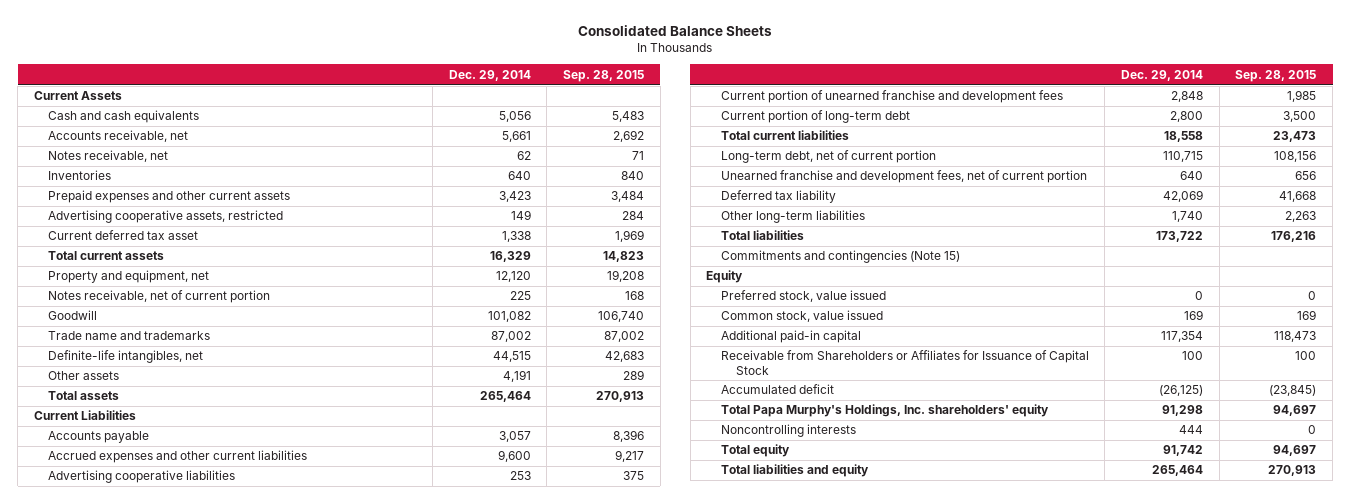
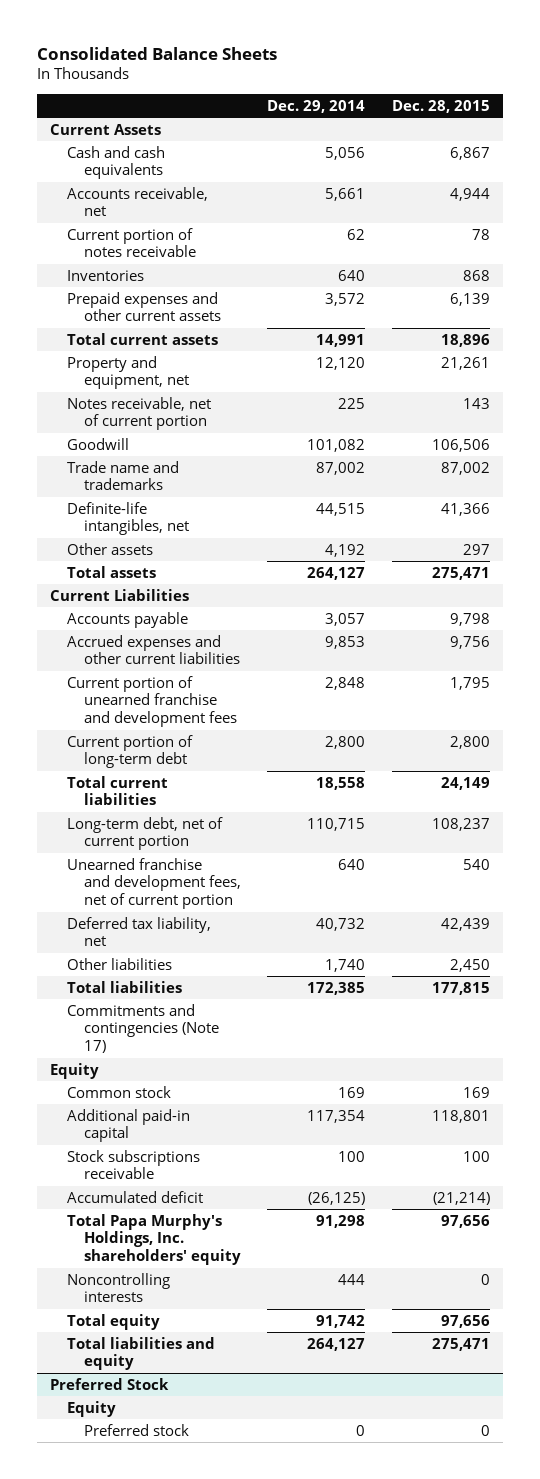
- | Dec. 29, 2014 | Sep. 28, 2015
+ | Dec. 29, 2014 | Dec. 28, 2015
- Notes receivable, net | 62 | 71
+ Current portion of notes receivable | 62 | 78
- Prepaid expenses and other current assets | 3,423 | 3,484
- Advertising cooperative assets, restricted | 149 | 284
- Current deferred tax asset | 1,338 | 1,969
- Total current assets | 16,329 | 14,823
+ Prepaid expenses and other current assets | 3,572 | 6,139
+ Total current assets | 14,991 | 18,896
- Other assets | 4,191 | 289
- Total assets | 265,464 | 270,913
+ Other assets | 4,192 | 297
+ Total assets | 264,127 | 275,471
- Accrued expenses and other current liabilities | 9,600 | 9,217
- Advertising cooperative liabilities | 253 | 375
+ Accrued expenses and other current liabilities | 9,853 | 9,756
- Deferred tax liability | 42,069 | 41,668
- Other long-term liabilities | 1,740 | 2,263
- Total liabilities | 173,722 | 176,216
- Commitments and contingencies (Note 15)
+ Deferred tax liability, net | 40,732 | 42,439
+ Other liabilities | 1,740 | 2,450
+ Total liabilities | 172,385 | 177,815
+ Commitments and contingencies (Note 17)
- Preferred stock, value issued | 0 | 0
- Common stock, value issued | 169 | 169
+ Common stock | 169 | 169
- Receivable from Shareholders or Affiliates for Issuance of Capital Stock | 100 | 100
+ Stock subscriptions receivable | 100 | 100
- Total liabilities and equity | 265,464 | 270,913
+ Total liabilities and equity | 264,127 | 275,471
+ Preferred Stock
+ Equity
+ Preferred stock | 0 | 0

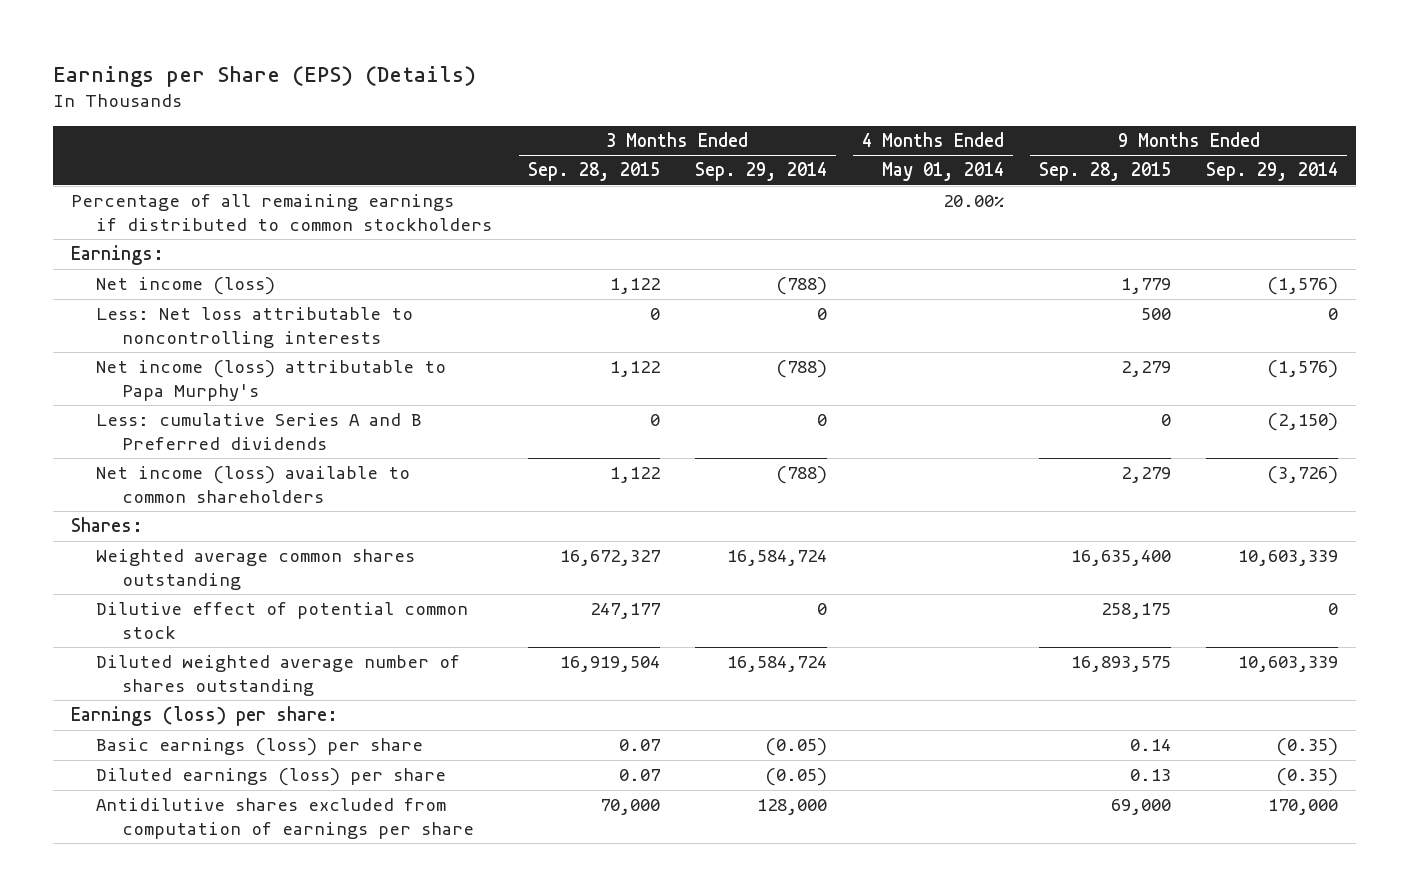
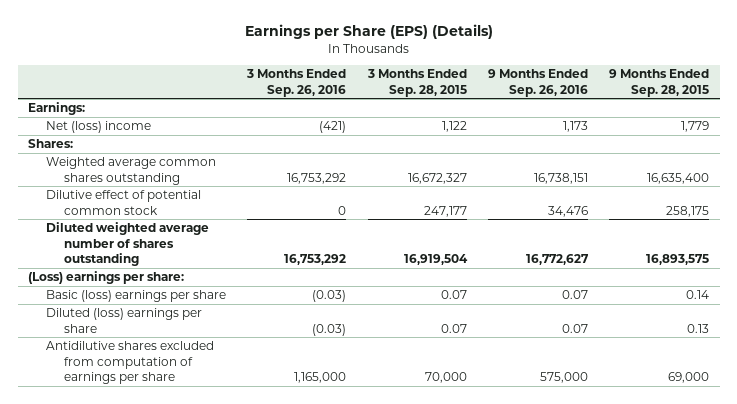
- | 3 Months Ended Sep. 28, 2015 | 3 Months Ended Sep. 29, 2014 | 4 Months Ended May 01, 2014 | 9 Months Ended Sep. 28, 2015 | 9 Months Ended Sep. 29, 2014
+ | 3 Months Ended Sep. 26, 2016 | 3 Months Ended Sep. 28, 2015 | 9 Months Ended Sep. 26, 2016 | 9 Months Ended Sep. 28, 2015
- Percentage of all remaining earnings if distributed to common stockholders | | | 20.00% | |
- Net income (loss) | 1,122 | (788) | | 1,779 | (1,576)
- Less: Net loss attributable to noncontrolling interests | 0 | 0 | | 500 | 0
- Net income (loss) attributable to Papa Murphy's | 1,122 | (788) | | 2,279 | (1,576)
- Less: cumulative Series A and B Preferred dividends | 0 | 0 | | 0 | (2,150)
- Net income (loss) available to common shareholders | 1,122 | (788) | | 2,279 | (3,726)
+ Net (loss) income | (421) | 1,122 | 1,173 | 1,779
- Earnings (loss) per share:
- Basic earnings (loss) per share | 0.07 | (0.05) | | 0.14 | (0.35)
- Diluted earnings (loss) per share | 0.07 | (0.05) | | 0.13 | (0.35)
+ (Loss) earnings per share:
+ Basic (loss) earnings per share | (0.03) | 0.07 | 0.07 | 0.14
+ Diluted (loss) earnings per share | (0.03) | 0.07 | 0.07 | 0.13

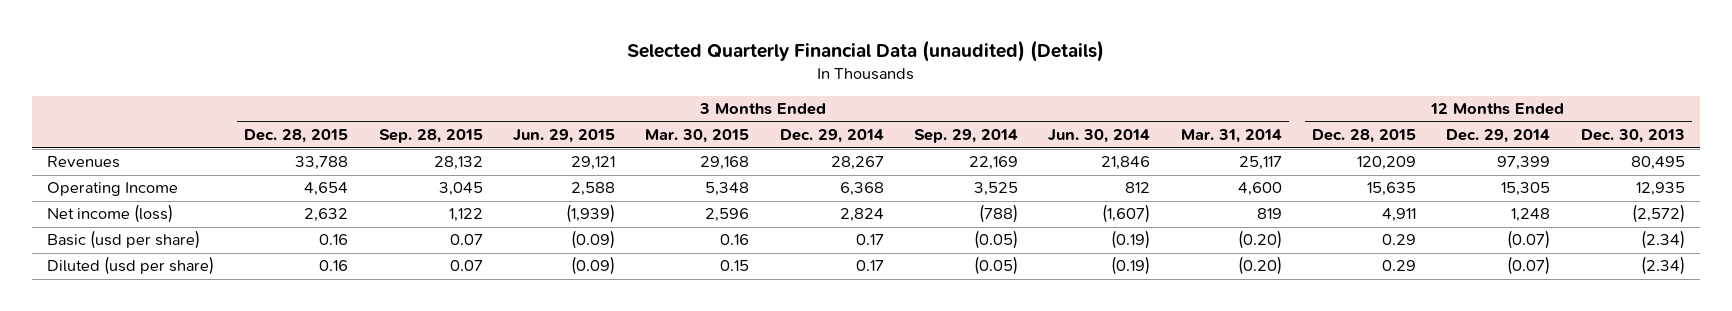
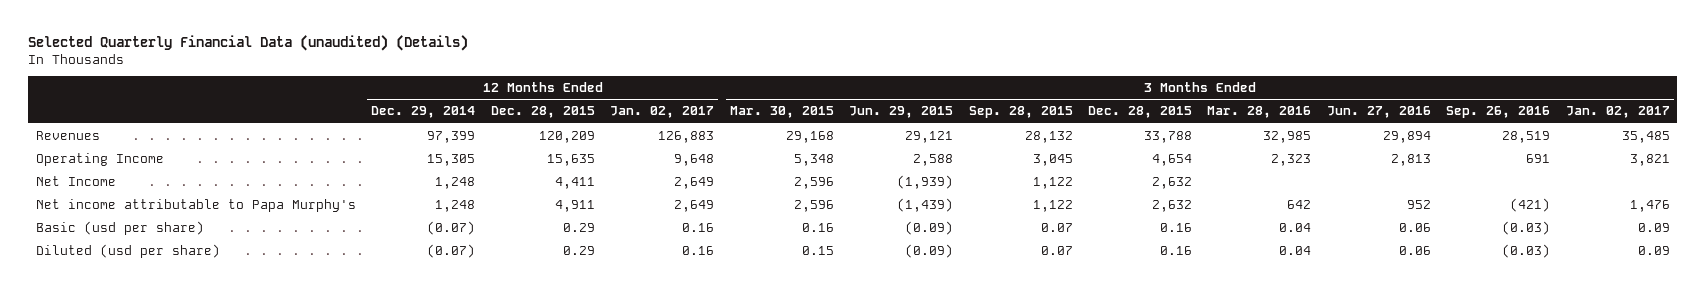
- | 3 Months Ended Dec. 28, 2015 | 3 Months Ended Sep. 28, 2015 | 3 Months Ended Jun. 29, 2015 | 3 Months Ended Mar. 30, 2015 | 3 Months Ended Dec. 29, 2014 | 3 Months Ended Sep. 29, 2014 | 3 Months Ended Jun. 30, 2014 | 3 Months Ended Mar. 31, 2014 | 12 Months Ended Dec. 28, 2015 | 12 Months Ended Dec. 29, 2014 | 12 Months Ended Dec. 30, 2013
+ | 12 Months Ended Dec. 29, 2014 | 12 Months Ended Dec. 28, 2015 | 12 Months Ended Jan. 02, 2017 | 3 Months Ended Mar. 30, 2015 | 3 Months Ended Jun. 29, 2015 | 3 Months Ended Sep. 28, 2015 | 3 Months Ended Dec. 28, 2015 | 3 Months Ended Mar. 28, 2016 | 3 Months Ended Jun. 27, 2016 | 3 Months Ended Sep. 26, 2016 | 3 Months Ended Jan. 02, 2017
- Net income (loss) | 2,632 | 1,122 | (1,939) | 2,596 | 2,824 | (788) | (1,607) | 819 | 4,911 | 1,248 | (2,572)
+ Net Income | 1,248 | 4,411 | 2,649 | 2,596 | (1,939) | 1,122 | 2,632 | | | |
+ Net income attributable to Papa Murphy's | 1,248 | 4,911 | 2,649 | 2,596 | (1,439) | 1,122 | 2,632 | 642 | 952 | (421) | 1,476

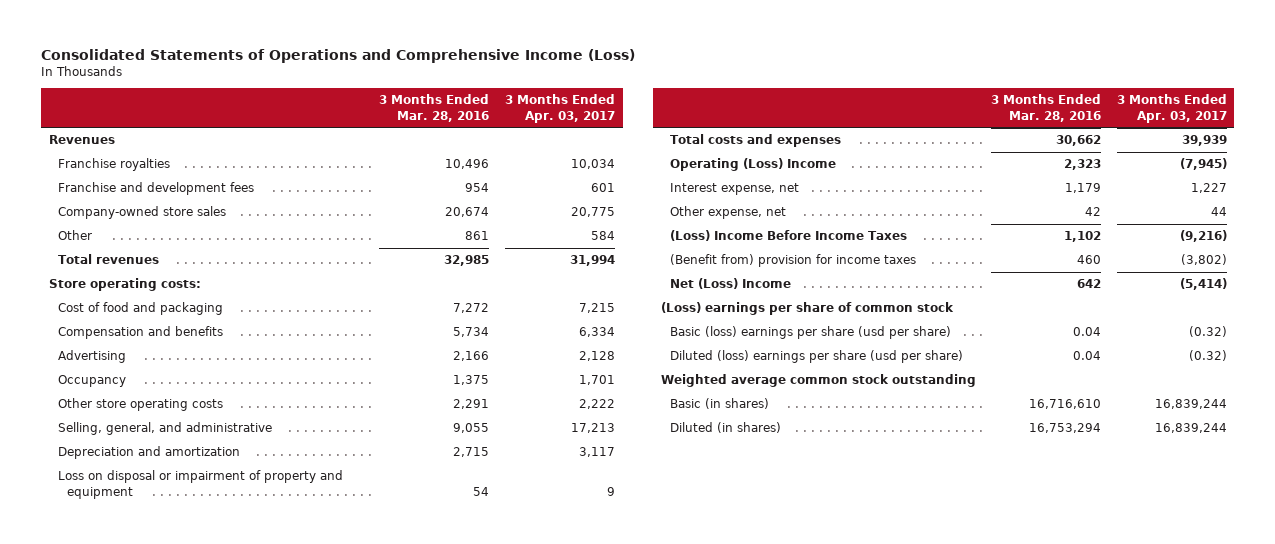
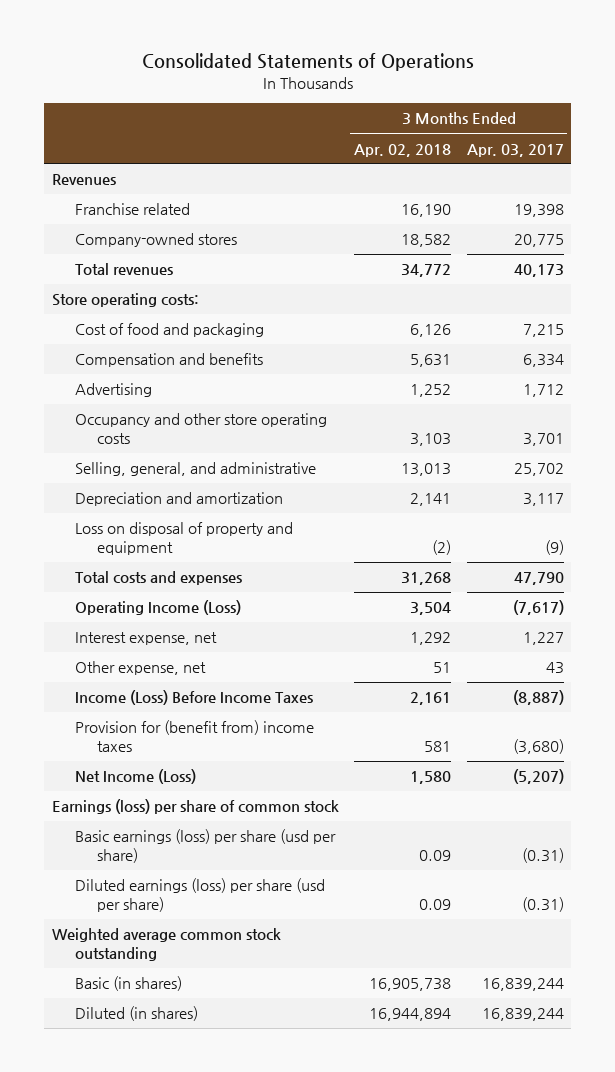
- Consolidated Statements of Operations and Comprehensive Income (Loss)
+ Consolidated Statements of Operations
- | 3 Months Ended Mar. 28, 2016 | 3 Months Ended Apr. 03, 2017
+ | 3 Months Ended Apr. 02, 2018 | 3 Months Ended Apr. 03, 2017
- Franchise royalties | 10,496 | 10,034
- Franchise and development fees | 954 | 601
- Company-owned store sales | 20,674 | 20,775
- Other | 861 | 584
- Total revenues | 32,985 | 31,994
+ Franchise related | 16,190 | 19,398
+ Company-owned stores | 18,582 | 20,775
+ Total revenues | 34,772 | 40,173
- Advertising | 2,166 | 2,128
- Occupancy | 1,375 | 1,701
- Other store operating costs | 2,291 | 2,222
- Selling, general, and administrative | 9,055 | 17,213
+ Advertising | 1,252 | 1,712
+ Occupancy and other store operating costs | 3,103 | 3,701
+ Selling, general, and administrative | 13,013 | 25,702
- Loss on disposal or impairment of property and equipment | 54 | 9
- Total costs and expenses | 30,662 | 39,939
- Operating (Loss) Income | 2,323 | (7,945)
+ Loss on disposal of property and equipment | (2) | (9)
+ Total costs and expenses | 31,268 | 47,790
+ Operating Income (Loss) | 3,504 | (7,617)
- Other expense, net | 42 | 44
- (Loss) Income Before Income Taxes | 1,102 | (9,216)
- (Benefit from) provision for income taxes | 460 | (3,802)
- Net (Loss) Income | 642 | (5,414)
- (Loss) earnings per share of common stock
- Basic (loss) earnings per share (usd per share) | 0.04 | (0.32)
- Diluted (loss) earnings per share (usd per share) | 0.04 | (0.32)
+ Other expense, net | 51 | 43
+ Income (Loss) Before Income Taxes | 2,161 | (8,887)
+ Provision for (benefit from) income taxes | 581 | (3,680)
+ Net Income (Loss) | 1,580 | (5,207)
+ Earnings (loss) per share of common stock
+ Basic earnings (loss) per share (usd per share) | 0.09 | (0.31)
+ Diluted earnings (loss) per share (usd per share) | 0.09 | (0.31)

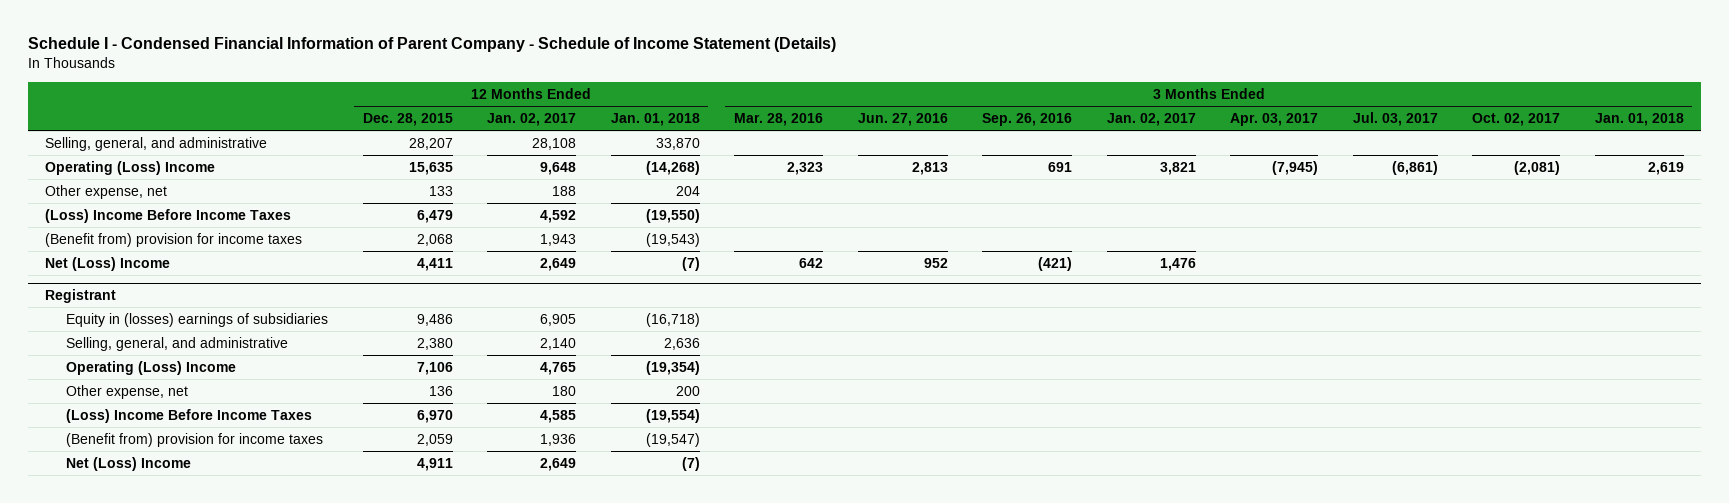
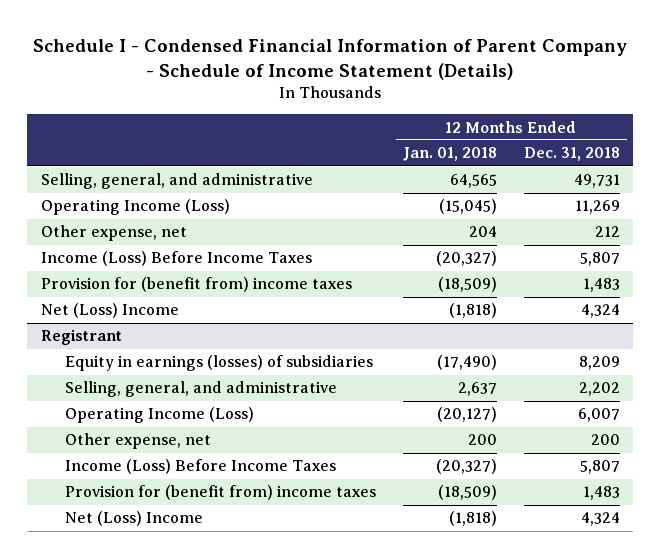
- | 12 Months Ended Dec. 28, 2015 | 12 Months Ended Jan. 02, 2017 | 12 Months Ended Jan. 01, 2018 | 3 Months Ended Mar. 28, 2016 | 3 Months Ended Jun. 27, 2016 | 3 Months Ended Sep. 26, 2016 | 3 Months Ended Jan. 02, 2017 | 3 Months Ended Apr. 03, 2017 | 3 Months Ended Jul. 03, 2017 | 3 Months Ended Oct. 02, 2017 | 3 Months Ended Jan. 01, 2018
+ | 12 Months Ended Jan. 01, 2018 | 12 Months Ended Dec. 31, 2018
- Selling, general, and administrative | 28,207 | 28,108 | 33,870 | | | | | | | |
- Operating (Loss) Income | 15,635 | 9,648 | (14,268) | 2,323 | 2,813 | 691 | 3,821 | (7,945) | (6,861) | (2,081) | 2,619
+ Selling, general, and administrative | 64,565 | 49,731
+ Operating Income (Loss) | (15,045) | 11,269
- (Loss) Income Before Income Taxes | 6,479 | 4,592 | (19,550) | | | | | | | |
- (Benefit from) provision for income taxes | 2,068 | 1,943 | (19,543) | | | | | | | |
- Net (Loss) Income | 4,411 | 2,649 | (7) | 642 | 952 | (421) | 1,476 | | | |
+ Income (Loss) Before Income Taxes | (20,327) | 5,807
+ Provision for (benefit from) income taxes | (18,509) | 1,483
+ Net (Loss) Income | (1,818) | 4,324
@ Registrant
- Equity in (losses) earnings of subsidiaries | 9,486 | 6,905 | (16,718) | | | | | | | |
- Selling, general, and administrative | 2,380 | 2,140 | 2,636 | | | | | | | |
- Operating (Loss) Income | 7,106 | 4,765 | (19,354) | | | | | | | |
+ Equity in earnings (losses) of subsidiaries | (17,490) | 8,209
+ Selling, general, and administrative | 2,637 | 2,202
+ Operating Income (Loss) | (20,127) | 6,007
- (Loss) Income Before Income Taxes | 6,970 | 4,585 | (19,554) | | | | | | | |
- (Benefit from) provision for income taxes | 2,059 | 1,936 | (19,547) | | | | | | | |
- Net (Loss) Income | 4,911 | 2,649 | (7) | | | | | | | |
+ Income (Loss) Before Income Taxes | (20,327) | 5,807
+ Provision for (benefit from) income taxes | (18,509) | 1,483
+ Net (Loss) Income | (1,818) | 4,324

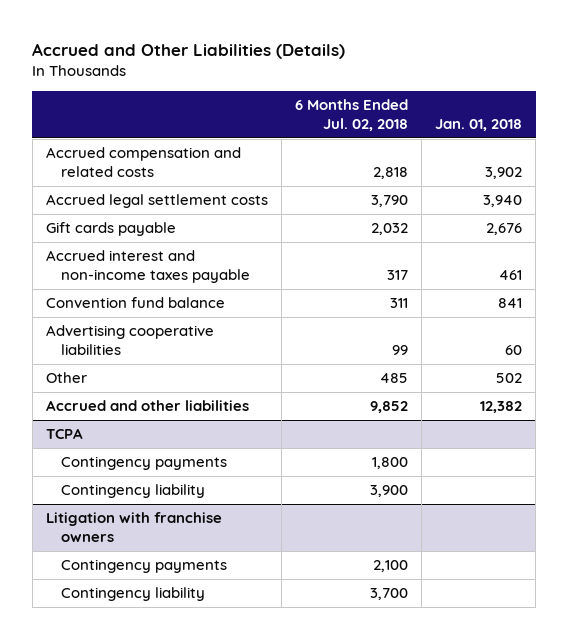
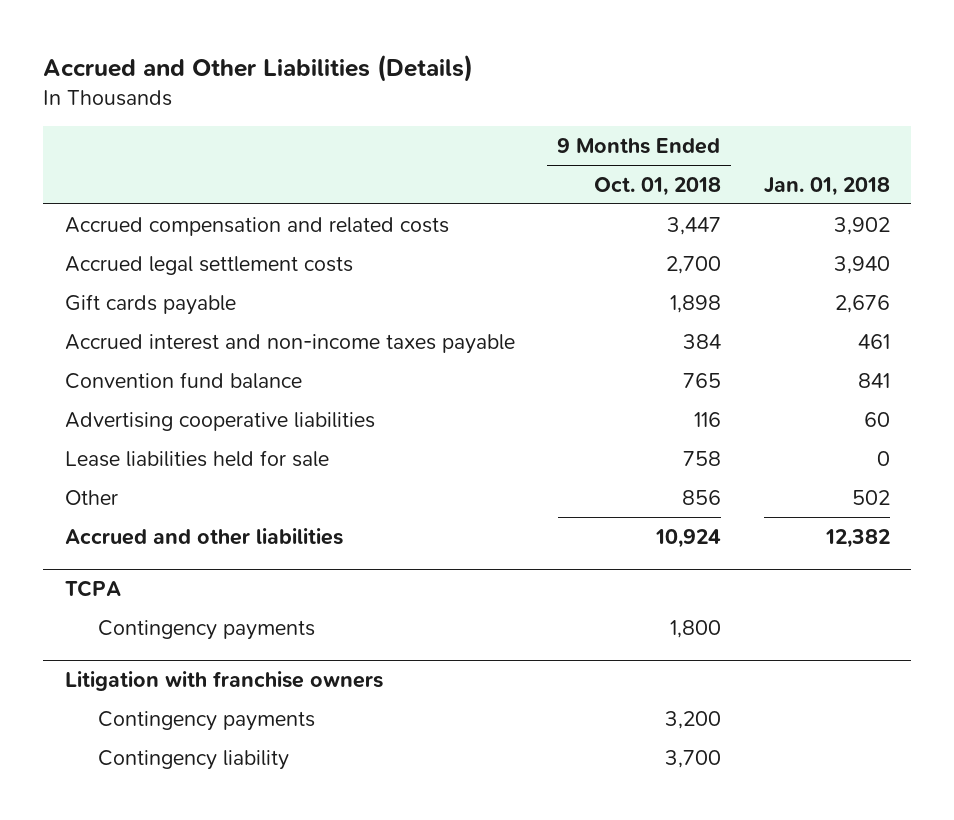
- | 6 Months Ended Jul. 02, 2018 | Jan. 01, 2018
+ | 9 Months Ended Oct. 01, 2018 | Jan. 01, 2018
+ Lease liabilities held for sale | 758 | 0
@ TCPA
- Contingency liability | 3,900 |

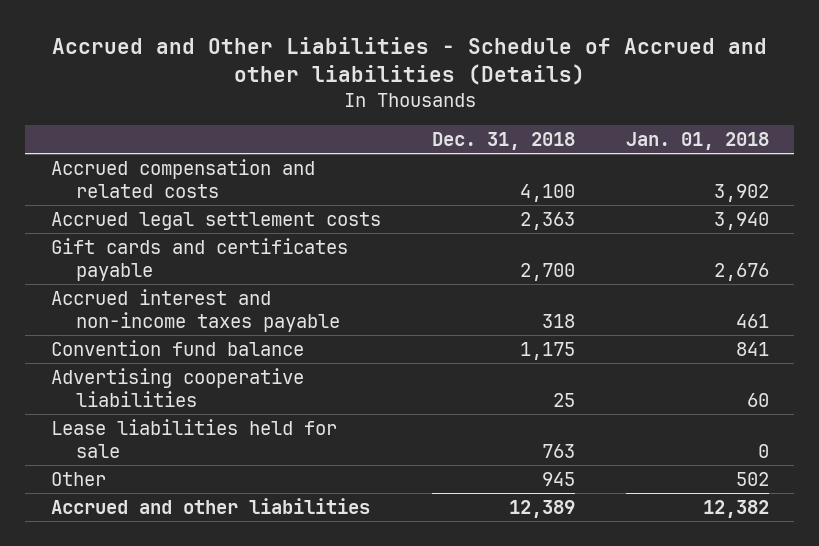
- Accrued and Other Liabilities (Details)
+ Accrued and Other Liabilities - Schedule of Accrued and other liabilities (Details)
- | 9 Months Ended Oct. 01, 2018 | Jan. 01, 2018
+ | Dec. 31, 2018 | Jan. 01, 2018
- Gift cards payable | 1,898 | 2,676
+ Gift cards and certificates payable | 2,700 | 2,676
- TCPA
- Contingency payments | 1,800 |
- Litigation with franchise owners
- Contingency payments | 3,200 |
- Contingency liability | 3,700 |

